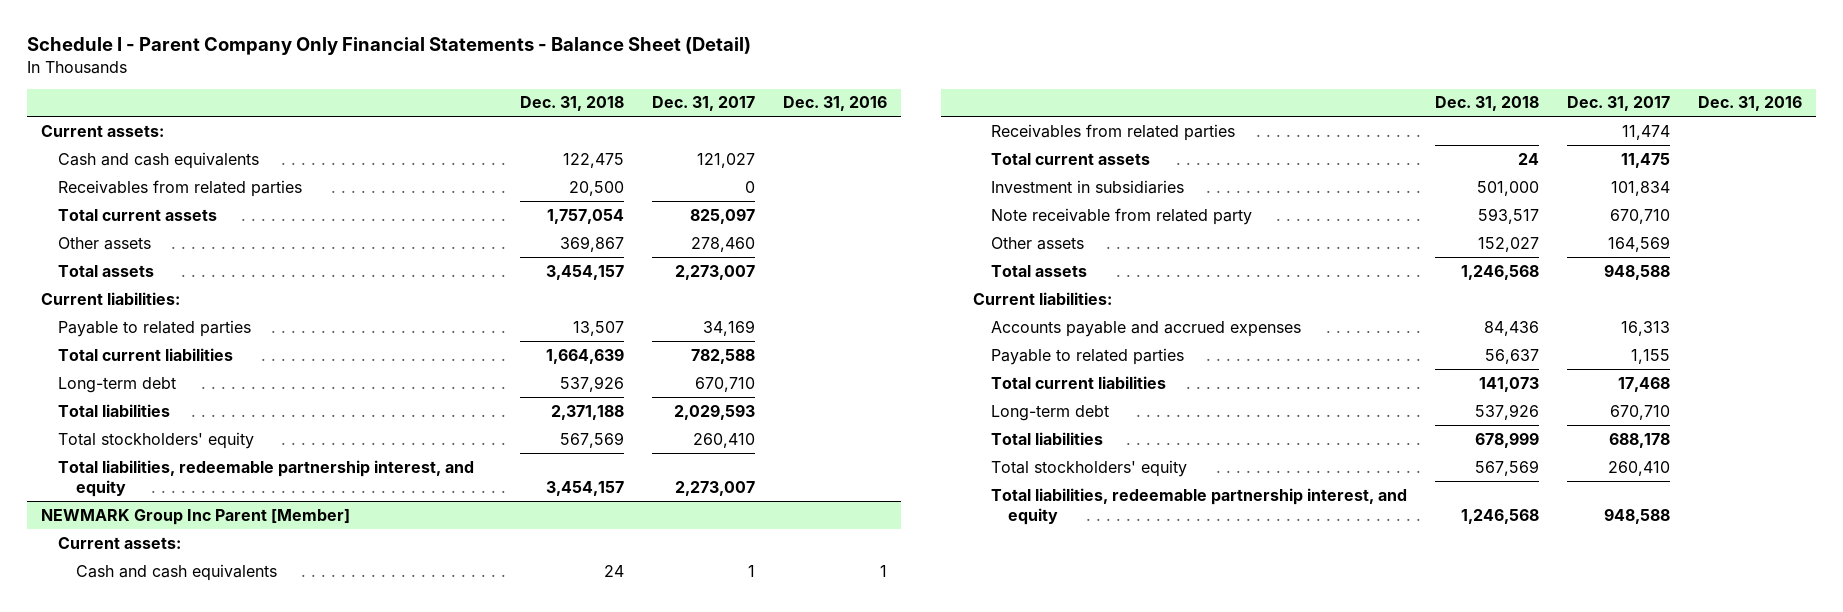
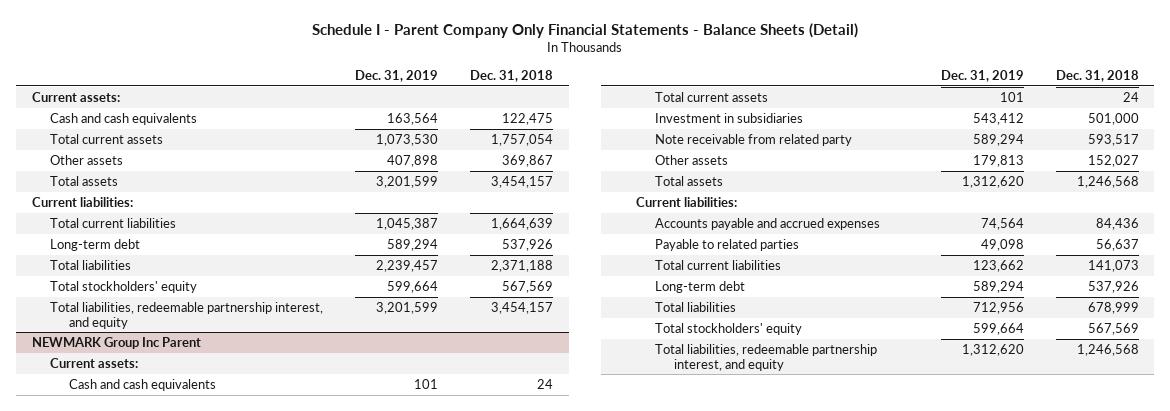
- Schedule I - Parent Company Only Financial Statements - Balance Sheet (Detail)
+ Schedule I - Parent Company Only Financial Statements - Balance Sheets (Detail)
- | Dec. 31, 2018 | Dec. 31, 2017 | Dec. 31, 2016
+ | Dec. 31, 2019 | Dec. 31, 2018
- Receivables from related parties | 20,500 | 0 |
- Payable to related parties | 13,507 | 34,169 |
- NEWMARK Group Inc Parent [Member]
+ NEWMARK Group Inc Parent
- Receivables from related parties | | 11,474 |

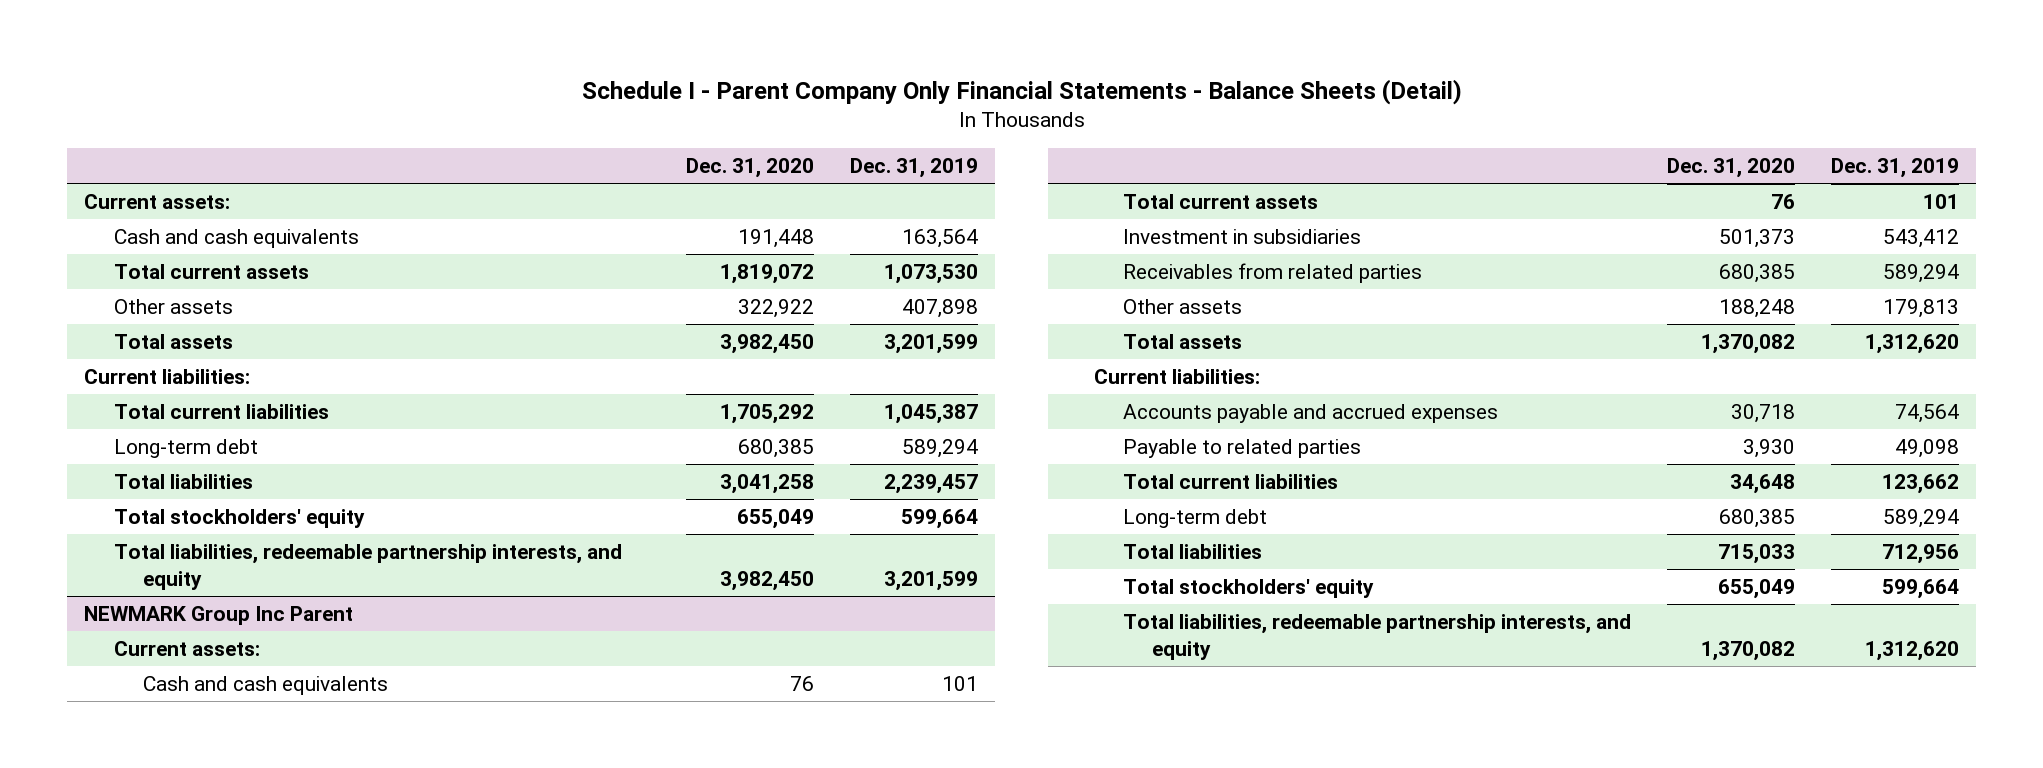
- | Dec. 31, 2019 | Dec. 31, 2018
+ | Dec. 31, 2020 | Dec. 31, 2019
- Total liabilities, redeemable partnership interest, and equity | 3,201,599 | 3,454,157
+ Total liabilities, redeemable partnership interests, and equity | 3,982,450 | 3,201,599
@ NEWMARK Group Inc Parent
- Note receivable from related party | 589,294 | 593,517
+ Receivables from related parties | 680,385 | 589,294
- Total liabilities, redeemable partnership interest, and equity | 1,312,620 | 1,246,568
+ Total liabilities, redeemable partnership interests, and equity | 1,370,082 | 1,312,620

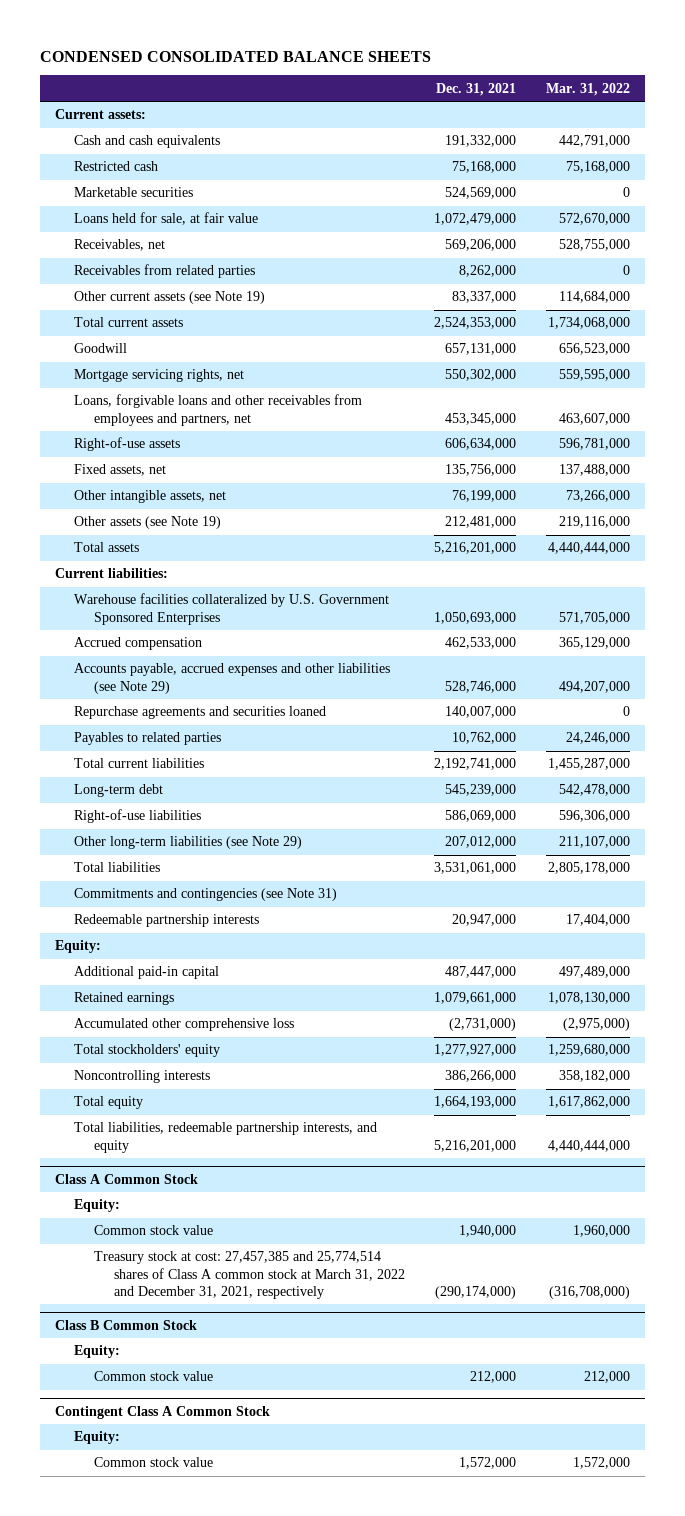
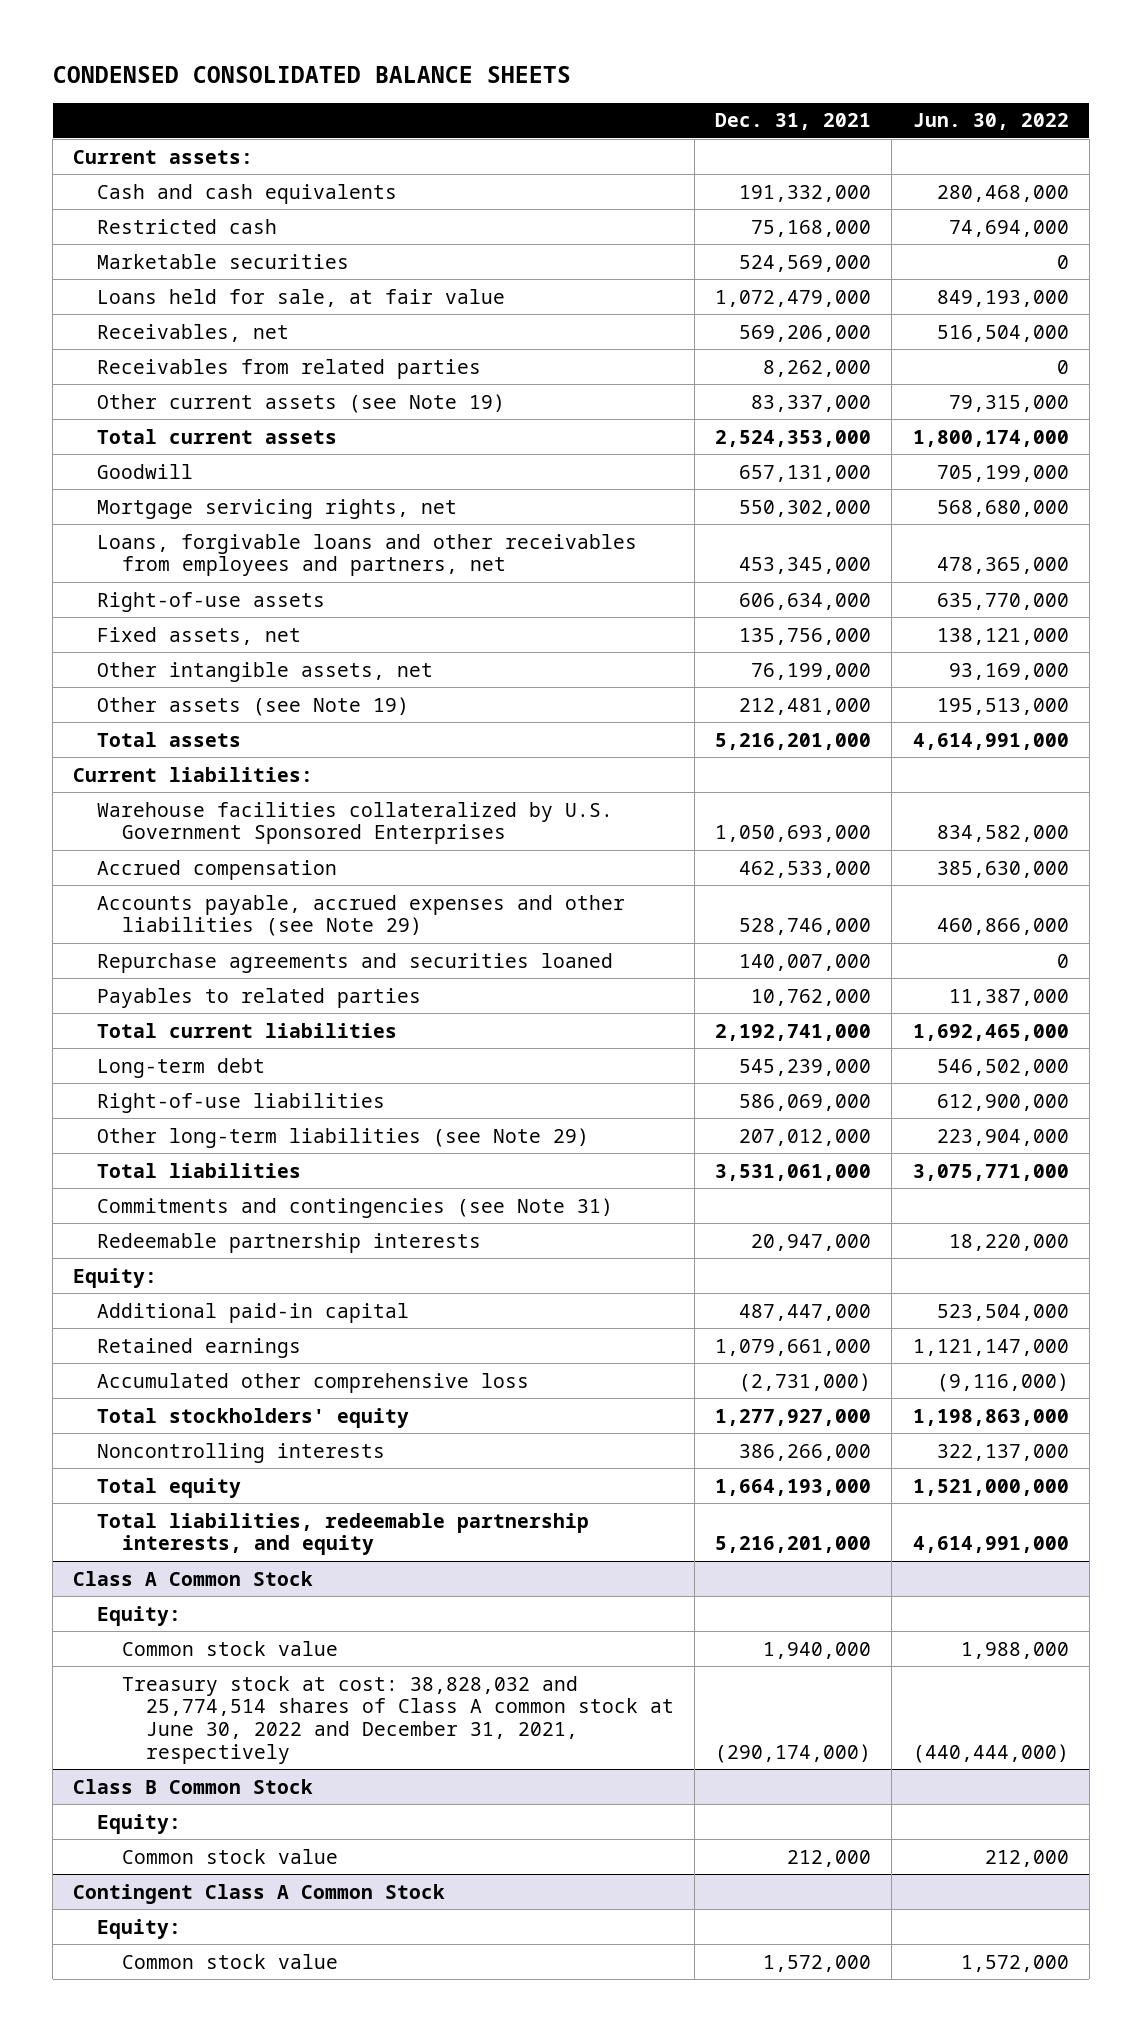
- | Dec. 31, 2021 | Mar. 31, 2022
+ | Dec. 31, 2021 | Jun. 30, 2022
@ Class A Common Stock
- Treasury stock at cost: 27,457,385 and 25,774,514 shares of Class A common stock at March 31, 2022 and December 31, 2021, respectively | (290,174,000) | (316,708,000)
+ Treasury stock at cost: 38,828,032 and 25,774,514 shares of Class A common stock at June 30, 2022 and December 31, 2021, respectively | (290,174,000) | (440,444,000)

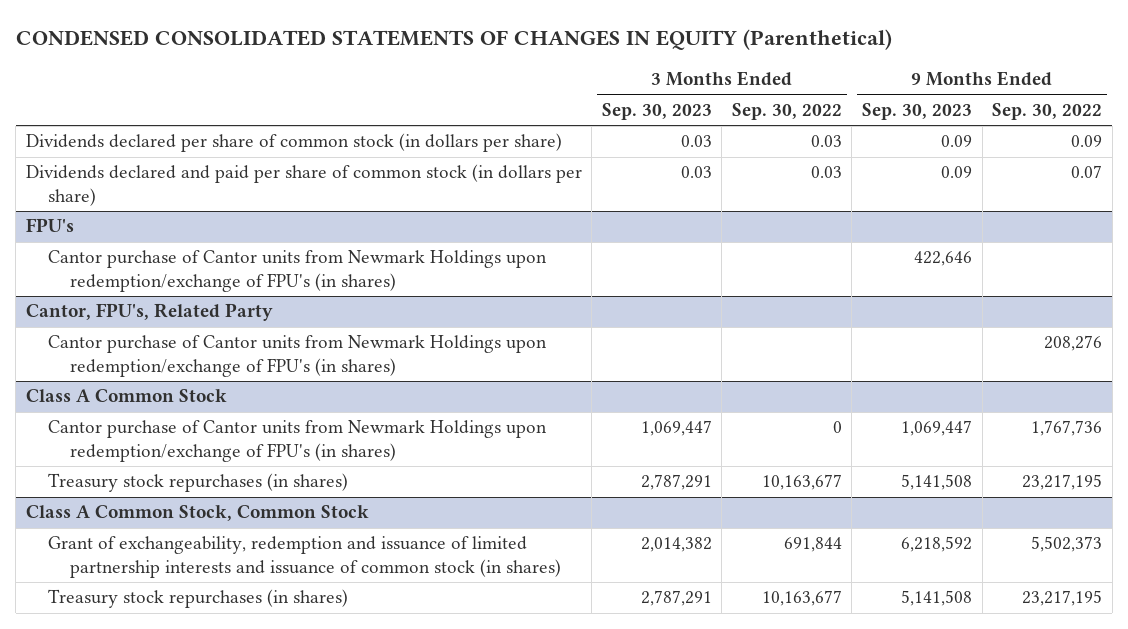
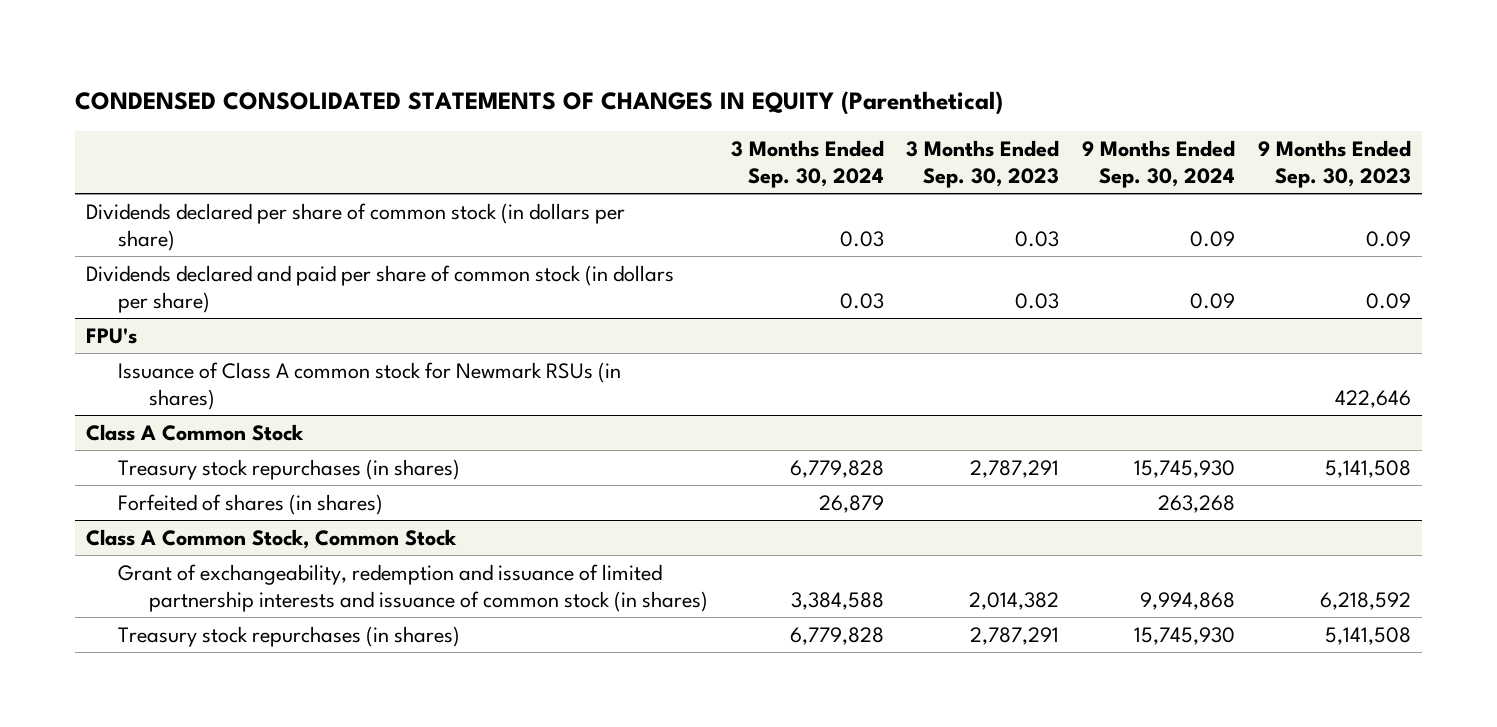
- | 3 Months Ended Sep. 30, 2023 | 3 Months Ended Sep. 30, 2022 | 9 Months Ended Sep. 30, 2023 | 9 Months Ended Sep. 30, 2022
+ | 3 Months Ended Sep. 30, 2024 | 3 Months Ended Sep. 30, 2023 | 9 Months Ended Sep. 30, 2024 | 9 Months Ended Sep. 30, 2023
@ FPU's
- Cantor purchase of Cantor units from Newmark Holdings upon redemption/exchange of FPU's (in shares) | | | 422,646 |
- Cantor, FPU's, Related Party
- Cantor purchase of Cantor units from Newmark Holdings upon redemption/exchange of FPU's (in shares) | | | | 208,276
@ FPU's
+ Issuance of Class A common stock for Newmark RSUs (in shares) | | | | 422,646
@ Class A Common Stock
- Cantor purchase of Cantor units from Newmark Holdings upon redemption/exchange of FPU's (in shares) | 1,069,447 | 0 | 1,069,447 | 1,767,736
+ Forfeited of shares (in shares) | 26,879 | | 263,268 |

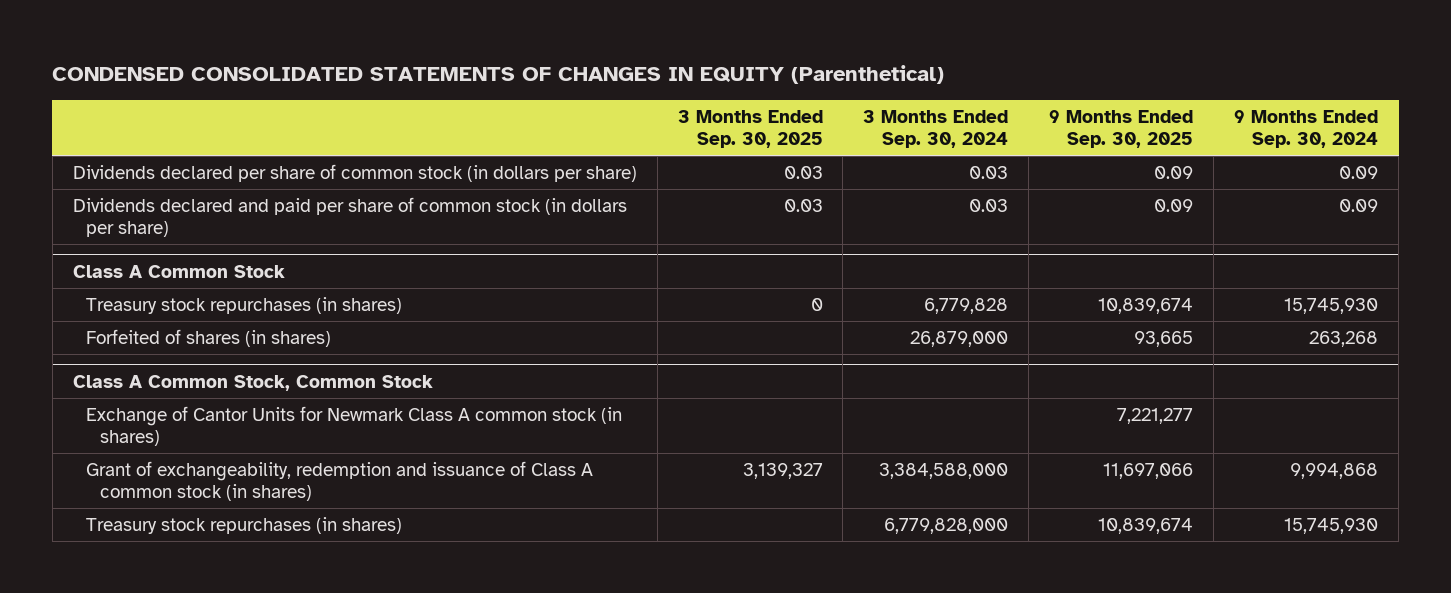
- | 3 Months Ended Sep. 30, 2024 | 3 Months Ended Sep. 30, 2023 | 9 Months Ended Sep. 30, 2024 | 9 Months Ended Sep. 30, 2023
+ | 3 Months Ended Sep. 30, 2025 | 3 Months Ended Sep. 30, 2024 | 9 Months Ended Sep. 30, 2025 | 9 Months Ended Sep. 30, 2024
- FPU's
- Issuance of Class A common stock for Newmark RSUs (in shares) | | | | 422,646
@ Class A Common Stock
- Forfeited of shares (in shares) | 26,879 | | 263,268 |
+ Forfeited of shares (in shares) | | 26,879,000 | 93,665 | 263,268
@ Class A Common Stock, Common Stock
- Grant of exchangeability, redemption and issuance of limited partnership interests and issuance of common stock (in shares) | 3,384,588 | 2,014,382 | 9,994,868 | 6,218,592
- Treasury stock repurchases (in shares) | 6,779,828 | 2,787,291 | 15,745,930 | 5,141,508
+ Exchange of Cantor Units for Newmark Class A common stock (in shares) | | | 7,221,277 |
+ Grant of exchangeability, redemption and issuance of Class A common stock (in shares) | 3,139,327 | 3,384,588,000 | 11,697,066 | 9,994,868
+ Treasury stock repurchases (in shares) | | 6,779,828,000 | 10,839,674 | 15,745,930

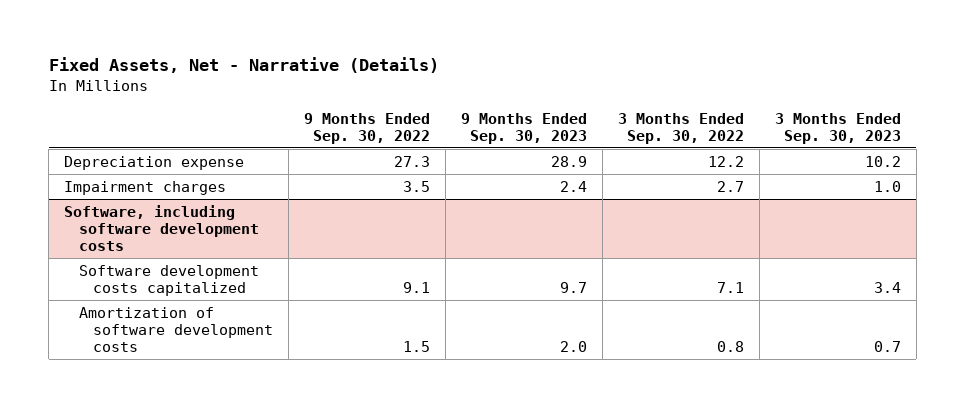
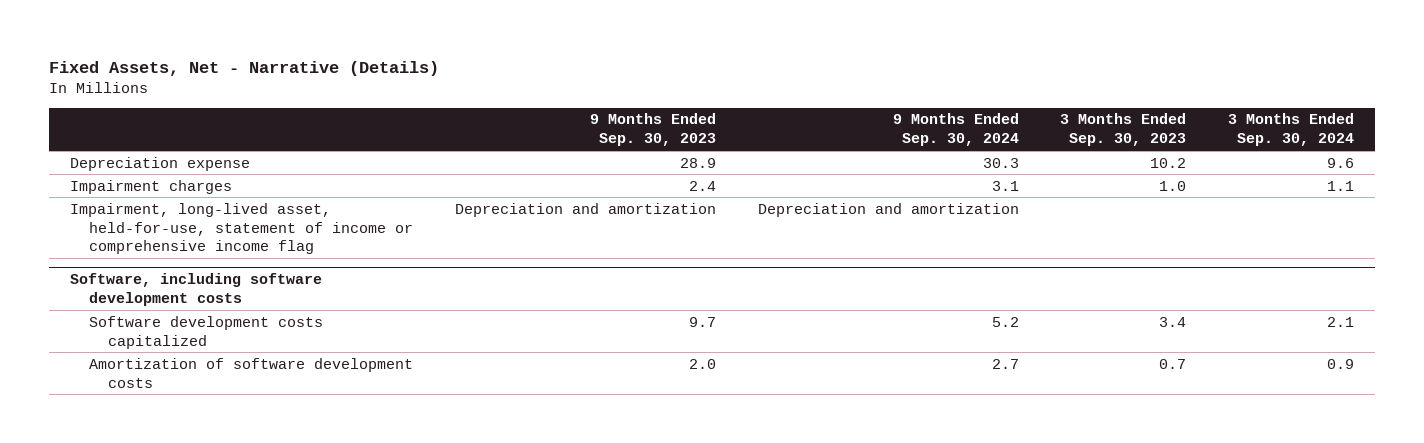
- | 9 Months Ended Sep. 30, 2022 | 9 Months Ended Sep. 30, 2023 | 3 Months Ended Sep. 30, 2022 | 3 Months Ended Sep. 30, 2023
+ | 9 Months Ended Sep. 30, 2023 | 9 Months Ended Sep. 30, 2024 | 3 Months Ended Sep. 30, 2023 | 3 Months Ended Sep. 30, 2024
+ Impairment, long-lived asset, held-for-use, statement of income or comprehensive income flag | Depreciation and amortization | Depreciation and amortization | |

